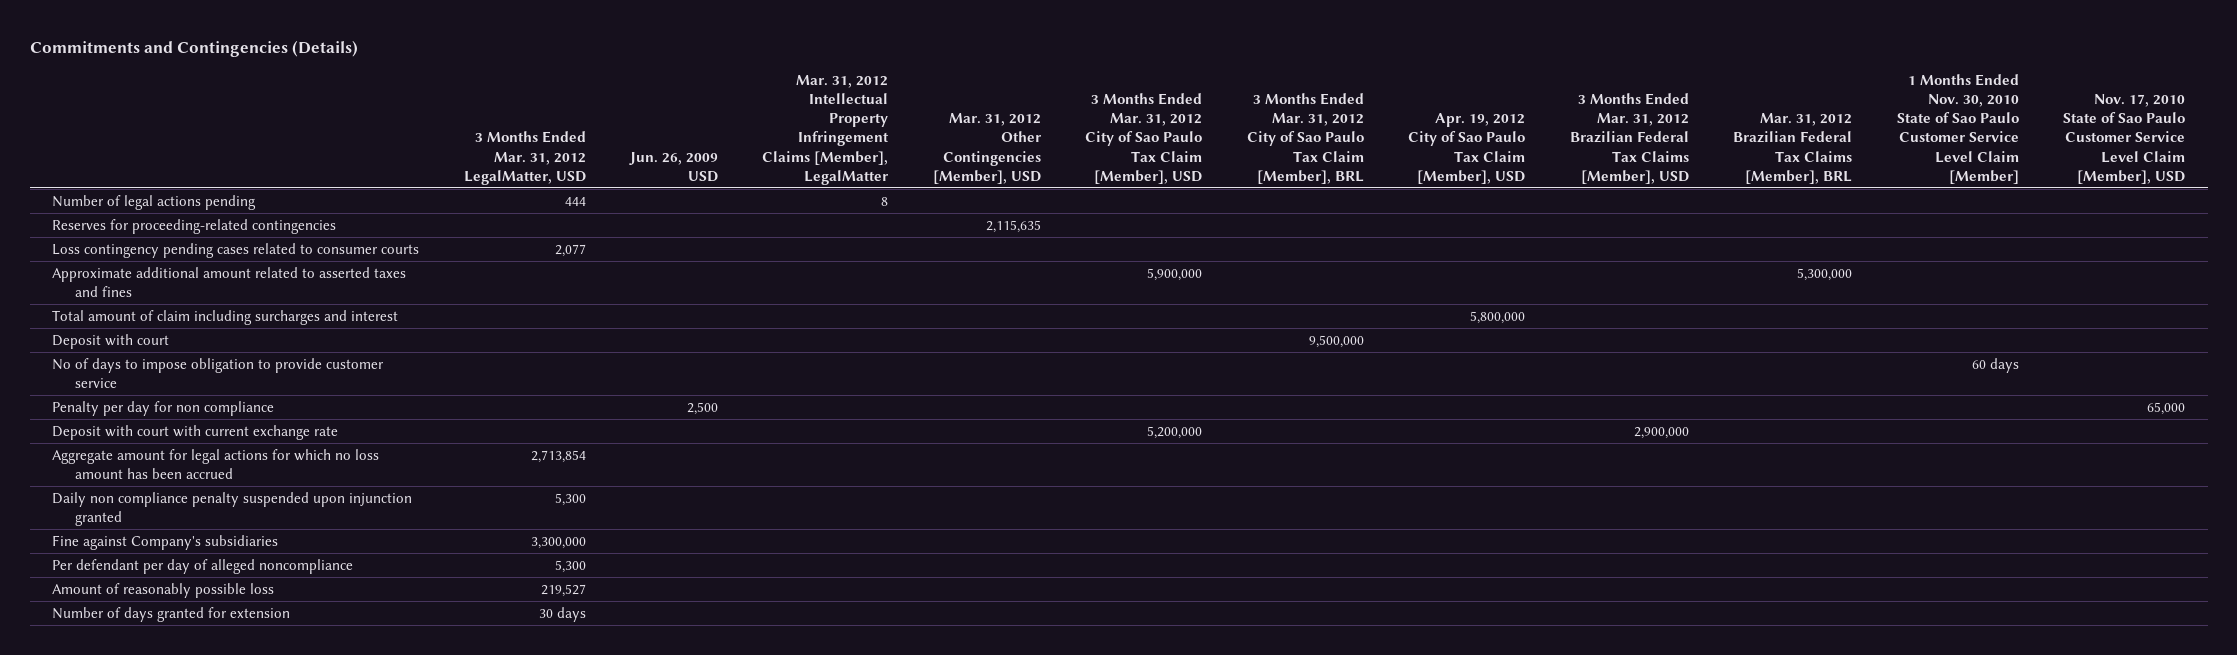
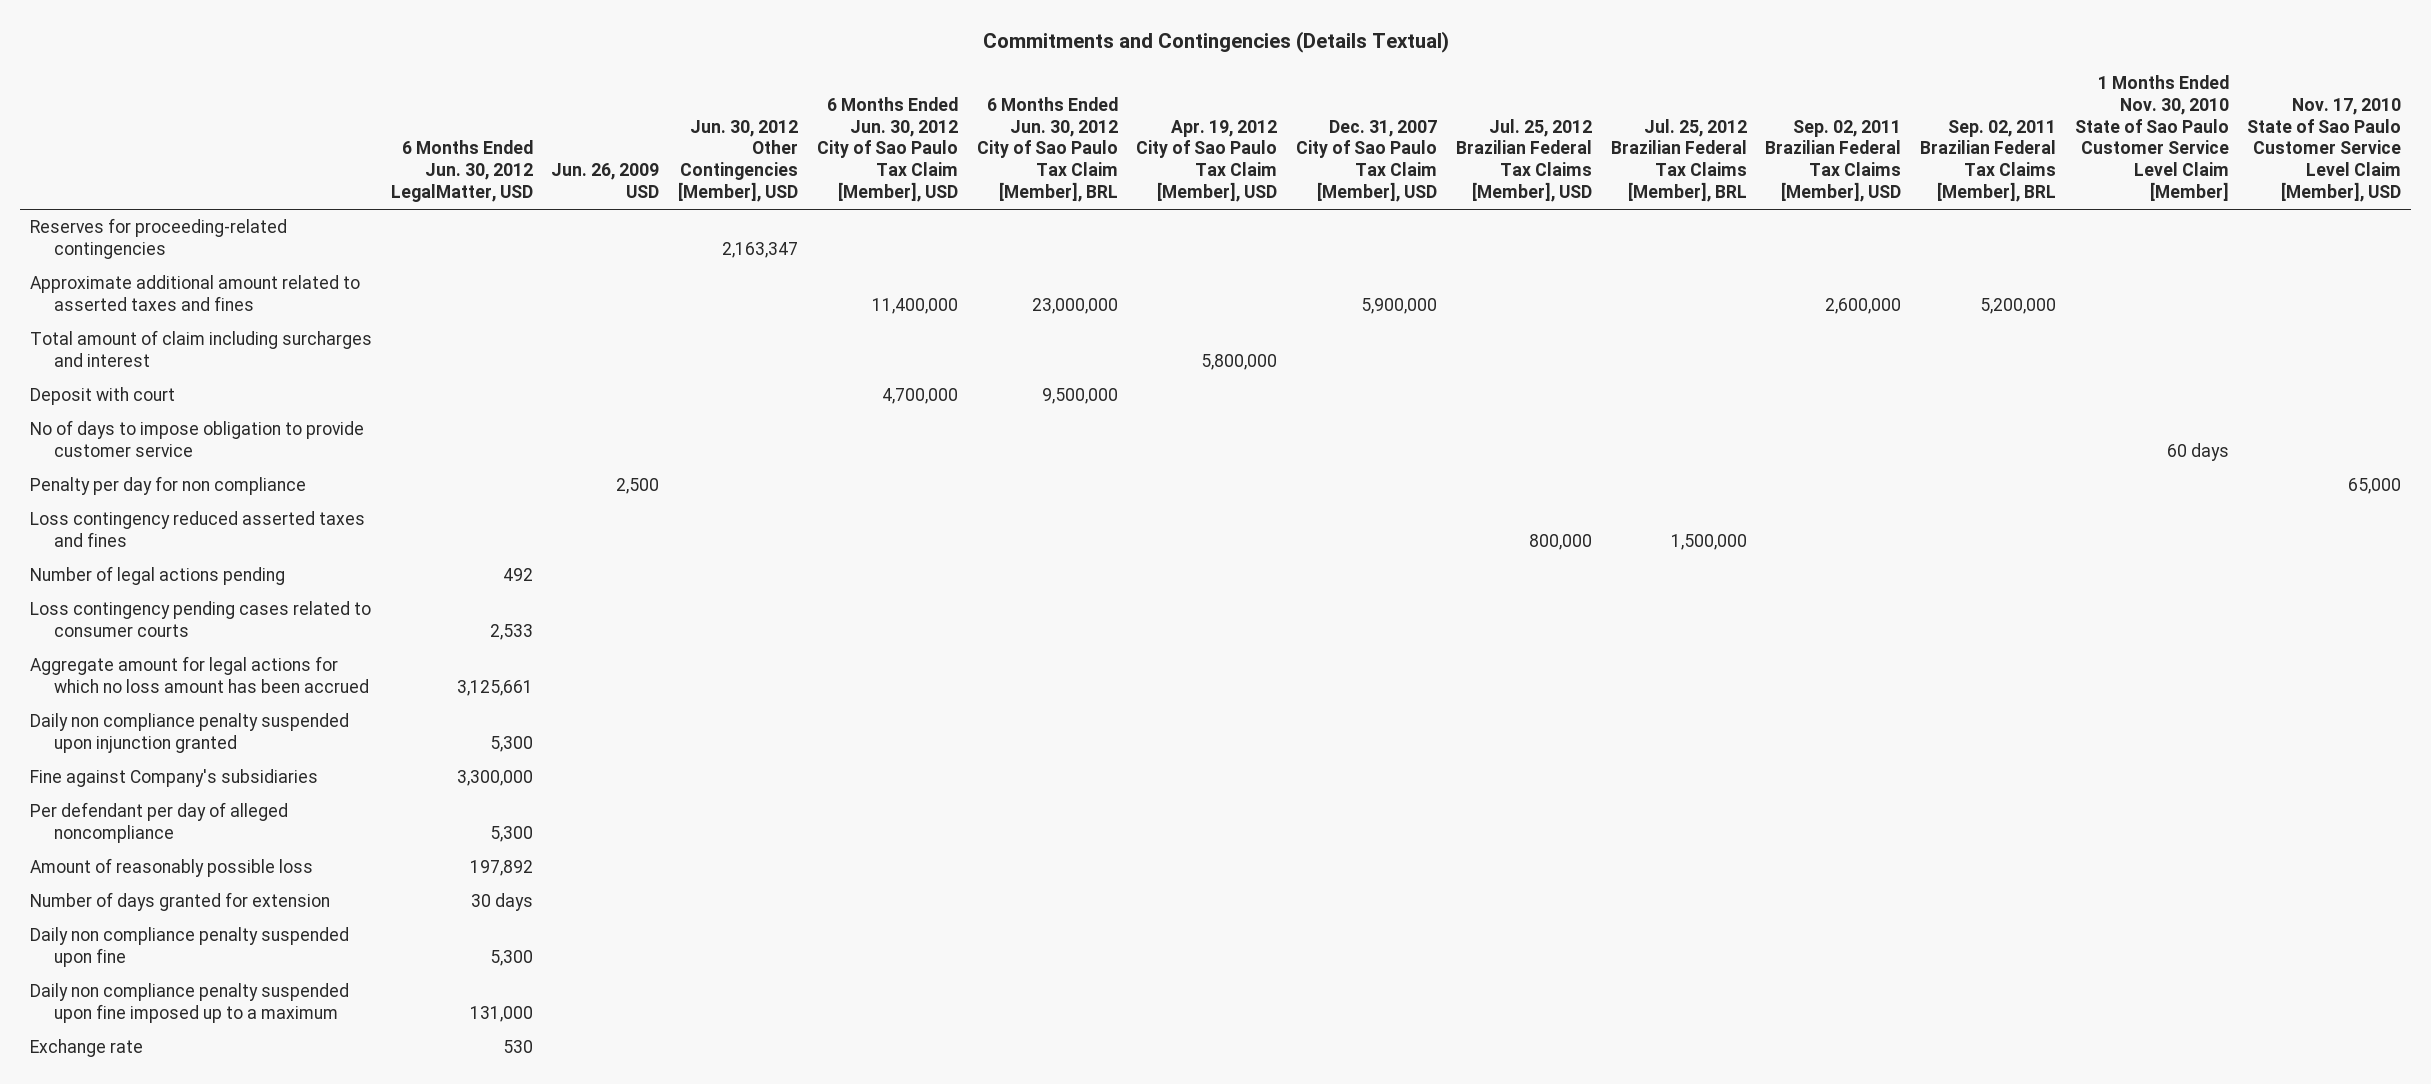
- Commitments and Contingencies (Details)
+ Commitments and Contingencies (Details Textual)
- | 3 Months Ended Mar. 31, 2012 LegalMatter, USD | Jun. 26, 2009 USD | Mar. 31, 2012 Intellectual Property Infringement Claims [Member], LegalMatter | Mar. 31, 2012 Other Contingencies [Member], USD | 3 Months Ended Mar. 31, 2012 City of Sao Paulo Tax Claim [Member], USD | 3 Months Ended Mar. 31, 2012 City of Sao Paulo Tax Claim [Member], BRL | Apr. 19, 2012 City of Sao Paulo Tax Claim [Member], USD | 3 Months Ended Mar. 31, 2012 Brazilian Federal Tax Claims [Member], USD | Mar. 31, 2012 Brazilian Federal Tax Claims [Member], BRL | 1 Months Ended Nov. 30, 2010 State of Sao Paulo Customer Service Level Claim [Member] | Nov. 17, 2010 State of Sao Paulo Customer Service Level Claim [Member], USD
+ | 6 Months Ended Jun. 30, 2012 LegalMatter, USD | Jun. 26, 2009 USD | Jun. 30, 2012 Other Contingencies [Member], USD | 6 Months Ended Jun. 30, 2012 City of Sao Paulo Tax Claim [Member], USD | 6 Months Ended Jun. 30, 2012 City of Sao Paulo Tax Claim [Member], BRL | Apr. 19, 2012 City of Sao Paulo Tax Claim [Member], USD | Dec. 31, 2007 City of Sao Paulo Tax Claim [Member], USD | Jul. 25, 2012 Brazilian Federal Tax Claims [Member], USD | Jul. 25, 2012 Brazilian Federal Tax Claims [Member], BRL | Sep. 02, 2011 Brazilian Federal Tax Claims [Member], USD | Sep. 02, 2011 Brazilian Federal Tax Claims [Member], BRL | 1 Months Ended Nov. 30, 2010 State of Sao Paulo Customer Service Level Claim [Member] | Nov. 17, 2010 State of Sao Paulo Customer Service Level Claim [Member], USD
- Deposit with court with current exchange rate | | | | | 5,200,000 | | | 2,900,000 | | |
+ Loss contingency reduced asserted taxes and fines | | | | | | | | 800,000 | 1,500,000 | | | |
moved down: Number of legal actions pending | 492 | | | | | | | | | | | |
moved down: Loss contingency pending cases related to consumer courts | 2,533 | | | | | | | | | | | |
+ Daily non compliance penalty suspended upon fine | 5,300 | | | | | | | | | | | |
+ Daily non compliance penalty suspended upon fine imposed up to a maximum | 131,000 | | | | | | | | | | | |
+ Exchange rate | 530 | | | | | | | | | | | |

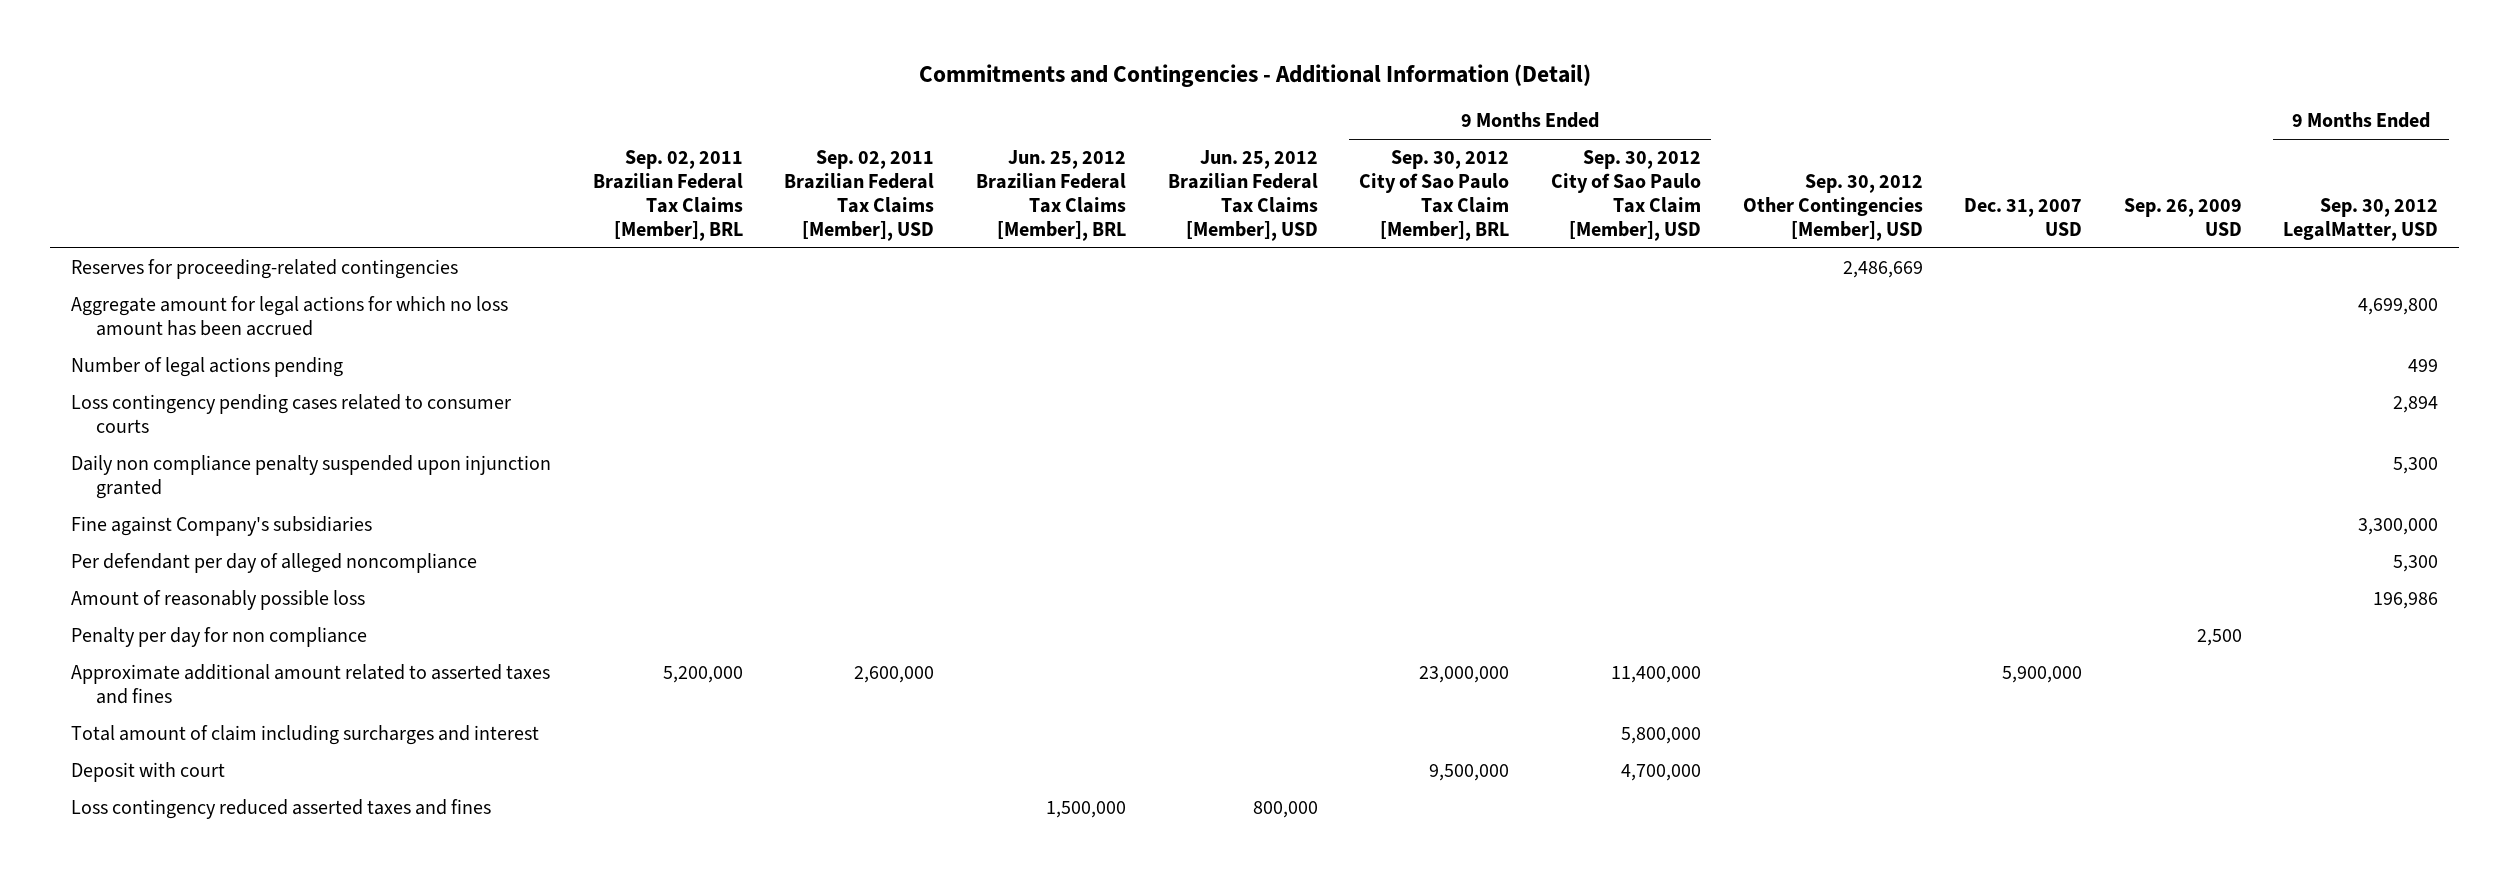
- Commitments and Contingencies (Details Textual)
+ Commitments and Contingencies - Additional Information (Detail)
- | 6 Months Ended Jun. 30, 2012 LegalMatter, USD | Jun. 26, 2009 USD | Jun. 30, 2012 Other Contingencies [Member], USD | 6 Months Ended Jun. 30, 2012 City of Sao Paulo Tax Claim [Member], USD | 6 Months Ended Jun. 30, 2012 City of Sao Paulo Tax Claim [Member], BRL | Apr. 19, 2012 City of Sao Paulo Tax Claim [Member], USD | Dec. 31, 2007 City of Sao Paulo Tax Claim [Member], USD | Jul. 25, 2012 Brazilian Federal Tax Claims [Member], USD | Jul. 25, 2012 Brazilian Federal Tax Claims [Member], BRL | Sep. 02, 2011 Brazilian Federal Tax Claims [Member], USD | Sep. 02, 2011 Brazilian Federal Tax Claims [Member], BRL | 1 Months Ended Nov. 30, 2010 State of Sao Paulo Customer Service Level Claim [Member] | Nov. 17, 2010 State of Sao Paulo Customer Service Level Claim [Member], USD
+ | Sep. 02, 2011 Brazilian Federal Tax Claims [Member], BRL | Sep. 02, 2011 Brazilian Federal Tax Claims [Member], USD | Jun. 25, 2012 Brazilian Federal Tax Claims [Member], BRL | Jun. 25, 2012 Brazilian Federal Tax Claims [Member], USD | 9 Months Ended Sep. 30, 2012 City of Sao Paulo Tax Claim [Member], BRL | 9 Months Ended Sep. 30, 2012 City of Sao Paulo Tax Claim [Member], USD | Sep. 30, 2012 Other Contingencies [Member], USD | Dec. 31, 2007 USD | Sep. 26, 2009 USD | 9 Months Ended Sep. 30, 2012 LegalMatter, USD
- No of days to impose obligation to provide customer service | | | | | | | | | | | | 60 days |
moved up: Aggregate amount for legal actions for which no loss amount has been accrued | | | | | | | | | | 4,699,800
- Number of days granted for extension | 30 days | | | | | | | | | | | |
- Daily non compliance penalty suspended upon fine | 5,300 | | | | | | | | | | | |
- Daily non compliance penalty suspended upon fine imposed up to a maximum | 131,000 | | | | | | | | | | | |
- Exchange rate | 530 | | | | | | | | | | | |
moved down: Penalty per day for non compliance | | | | | | | | | 2,500 |
moved down: Approximate additional amount related to asserted taxes and fines | 5,200,000 | 2,600,000 | | | 23,000,000 | 11,400,000 | | 5,900,000 | |
moved down: Total amount of claim including surcharges and interest | | | | | | 5,800,000 | | | |
moved down: Deposit with court | | | | | 9,500,000 | 4,700,000 | | | |
moved down: Loss contingency reduced asserted taxes and fines | | | 1,500,000 | 800,000 | | | | | |

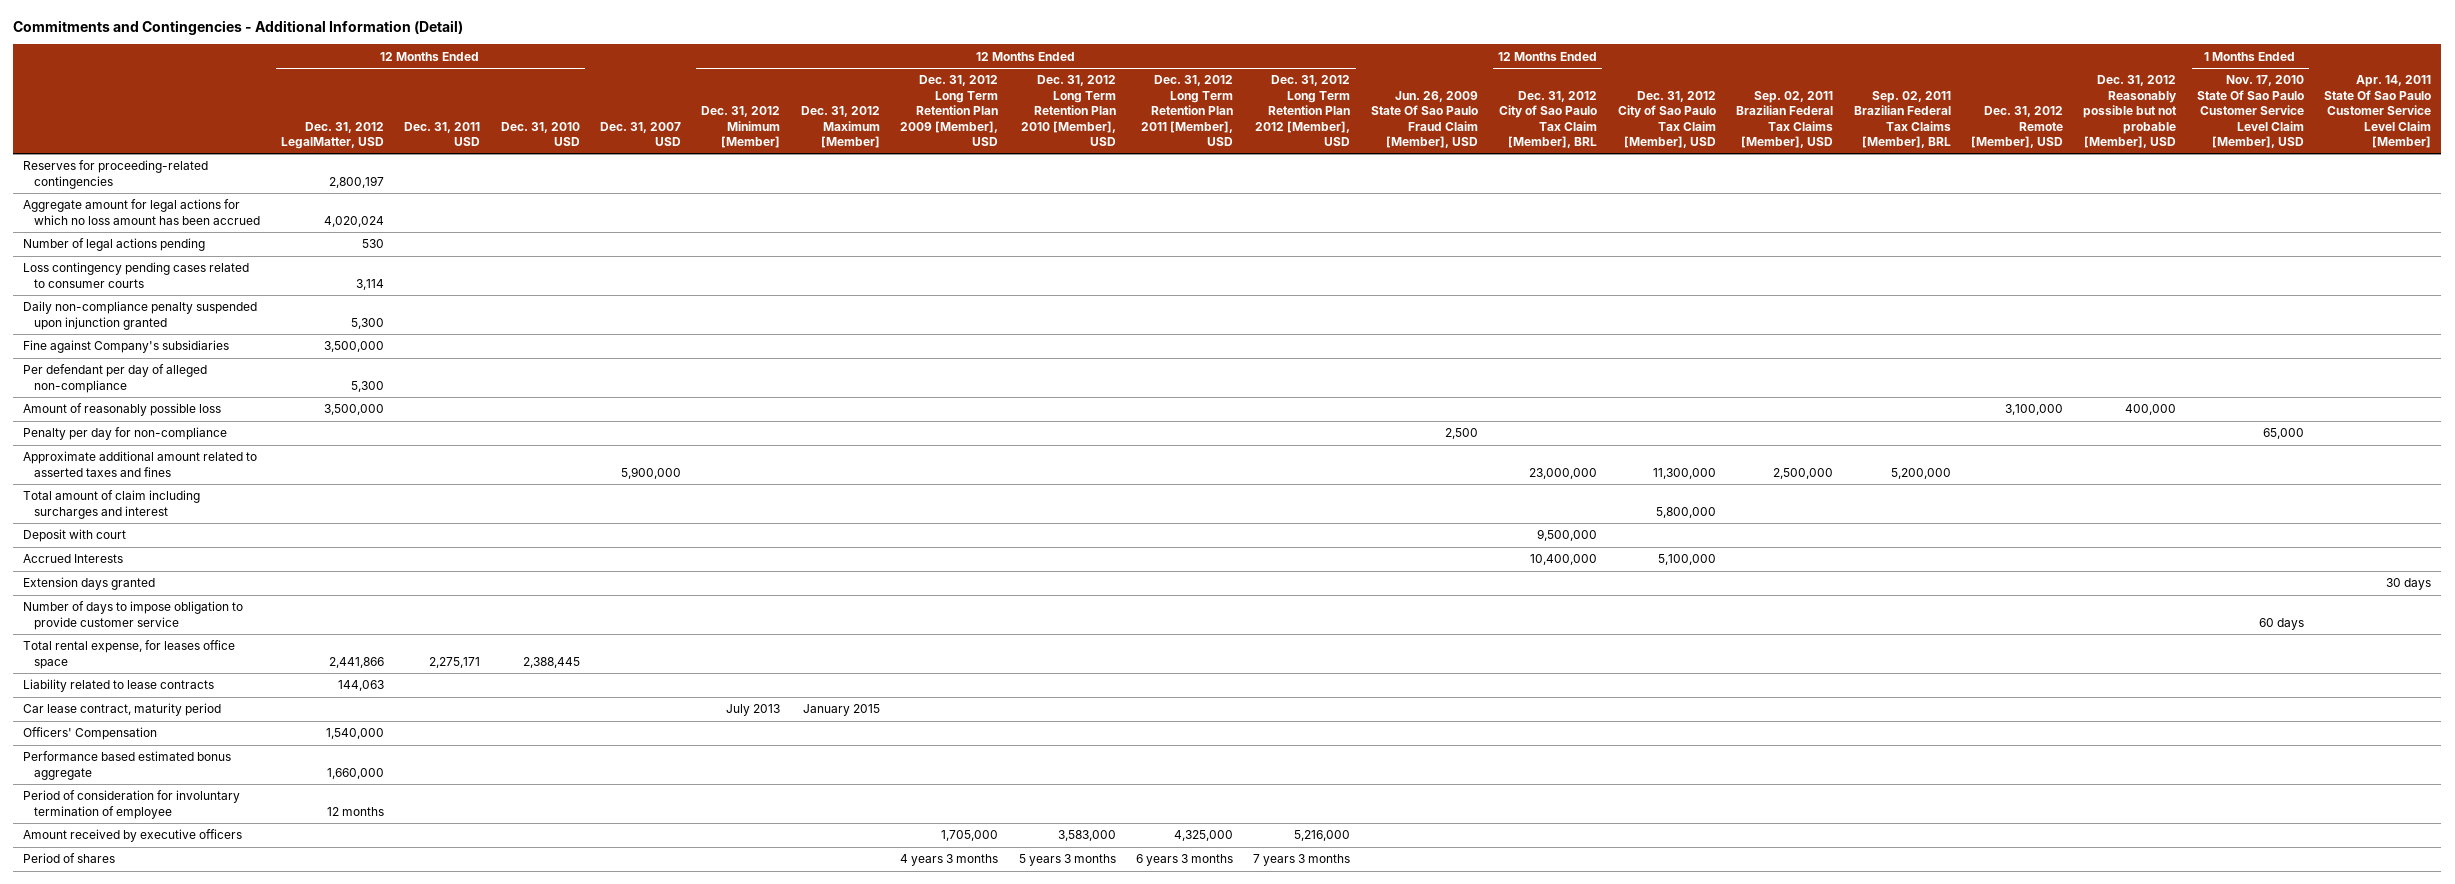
- | Sep. 02, 2011 Brazilian Federal Tax Claims [Member], BRL | Sep. 02, 2011 Brazilian Federal Tax Claims [Member], USD | Jun. 25, 2012 Brazilian Federal Tax Claims [Member], BRL | Jun. 25, 2012 Brazilian Federal Tax Claims [Member], USD | 9 Months Ended Sep. 30, 2012 City of Sao Paulo Tax Claim [Member], BRL | 9 Months Ended Sep. 30, 2012 City of Sao Paulo Tax Claim [Member], USD | Sep. 30, 2012 Other Contingencies [Member], USD | Dec. 31, 2007 USD | Sep. 26, 2009 USD | 9 Months Ended Sep. 30, 2012 LegalMatter, USD
+ | 12 Months Ended Dec. 31, 2012 LegalMatter, USD | 12 Months Ended Dec. 31, 2011 USD | 12 Months Ended Dec. 31, 2010 USD | Dec. 31, 2007 USD | 12 Months Ended Dec. 31, 2012 Minimum [Member] | 12 Months Ended Dec. 31, 2012 Maximum [Member] | 12 Months Ended Dec. 31, 2012 Long Term Retention Plan 2009 [Member], USD | 12 Months Ended Dec. 31, 2012 Long Term Retention Plan 2010 [Member], USD | 12 Months Ended Dec. 31, 2012 Long Term Retention Plan 2011 [Member], USD | 12 Months Ended Dec. 31, 2012 Long Term Retention Plan 2012 [Member], USD | Jun. 26, 2009 State Of Sao Paulo Fraud Claim [Member], USD | 12 Months Ended Dec. 31, 2012 City of Sao Paulo Tax Claim [Member], BRL | Dec. 31, 2012 City of Sao Paulo Tax Claim [Member], USD | Sep. 02, 2011 Brazilian Federal Tax Claims [Member], USD | Sep. 02, 2011 Brazilian Federal Tax Claims [Member], BRL | Dec. 31, 2012 Remote [Member], USD | Dec. 31, 2012 Reasonably possible but not probable [Member], USD | 1 Months Ended Nov. 17, 2010 State Of Sao Paulo Customer Service Level Claim [Member], USD | Apr. 14, 2011 State Of Sao Paulo Customer Service Level Claim [Member]
- Daily non compliance penalty suspended upon injunction granted | | | | | | | | | | 5,300
+ Daily non-compliance penalty suspended upon injunction granted | 5,300 | | | | | | | | | | | | | | | | | |
- Per defendant per day of alleged noncompliance | | | | | | | | | | 5,300
+ Per defendant per day of alleged non-compliance | 5,300 | | | | | | | | | | | | | | | | | |
- Penalty per day for non compliance | | | | | | | | | 2,500 |
- Approximate additional amount related to asserted taxes and fines | 5,200,000 | 2,600,000 | | | 23,000,000 | 11,400,000 | | 5,900,000 | |
+ Penalty per day for non-compliance | | | | | | | | | | | 2,500 | | | | | | | 65,000 |
+ Approximate additional amount related to asserted taxes and fines | | | | 5,900,000 | | | | | | | | 23,000,000 | 11,300,000 | 2,500,000 | 5,200,000 | | | |
- Loss contingency reduced asserted taxes and fines | | | 1,500,000 | 800,000 | | | | | |
+ Accrued Interests | | | | | | | | | | | | 10,400,000 | 5,100,000 | | | | | |
+ Extension days granted | | | | | | | | | | | | | | | | | | | 30 days
+ Number of days to impose obligation to provide customer service | | | | | | | | | | | | | | | | | | 60 days |
+ Total rental expense, for leases office space | 2,441,866 | 2,275,171 | 2,388,445 | | | | | | | | | | | | | | | |
+ Liability related to lease contracts | 144,063 | | | | | | | | | | | | | | | | | |
+ Car lease contract, maturity period | | | | | July 2013 | January 2015 | | | | | | | | | | | | |
+ Officers' Compensation | 1,540,000 | | | | | | | | | | | | | | | | | |
+ Performance based estimated bonus aggregate | 1,660,000 | | | | | | | | | | | | | | | | | |
+ Period of consideration for involuntary termination of employee | 12 months | | | | | | | | | | | | | | | | | |
+ Amount received by executive officers | | | | | | | 1,705,000 | 3,583,000 | 4,325,000 | 5,216,000 | | | | | | | | |
+ Period of shares | | | | | | | 4 years 3 months | 5 years 3 months | 6 years 3 months | 7 years 3 months | | | | | | | | |

